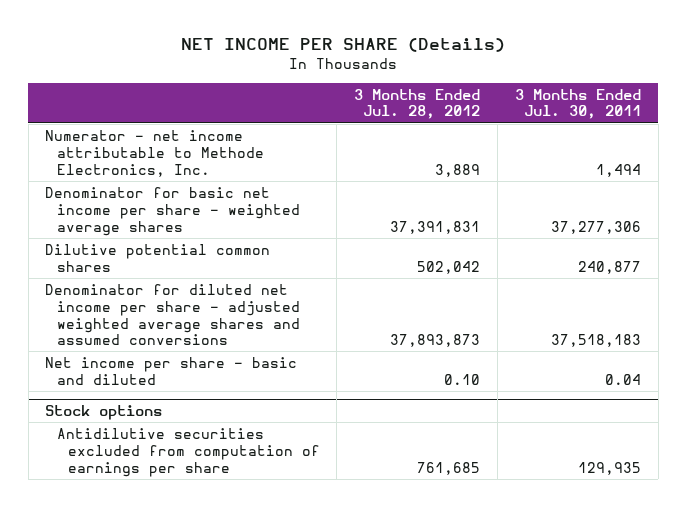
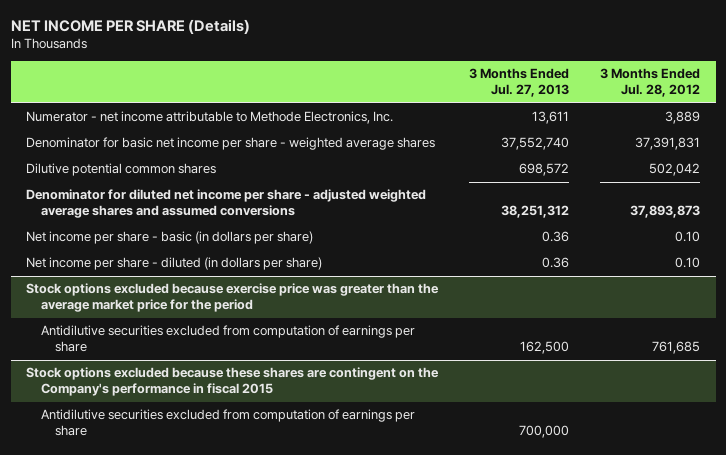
- | 3 Months Ended Jul. 28, 2012 | 3 Months Ended Jul. 30, 2011
+ | 3 Months Ended Jul. 27, 2013 | 3 Months Ended Jul. 28, 2012
- Net income per share - basic and diluted | 0.10 | 0.04
- Stock options
+ Net income per share - basic (in dollars per share) | 0.36 | 0.10
+ Net income per share - diluted (in dollars per share) | 0.36 | 0.10
+ Stock options excluded because exercise price was greater than the average market price for the period
+ Stock options excluded because these shares are contingent on the Company's performance in fiscal 2015
+ Antidilutive securities excluded from computation of earnings per share | 700,000 |

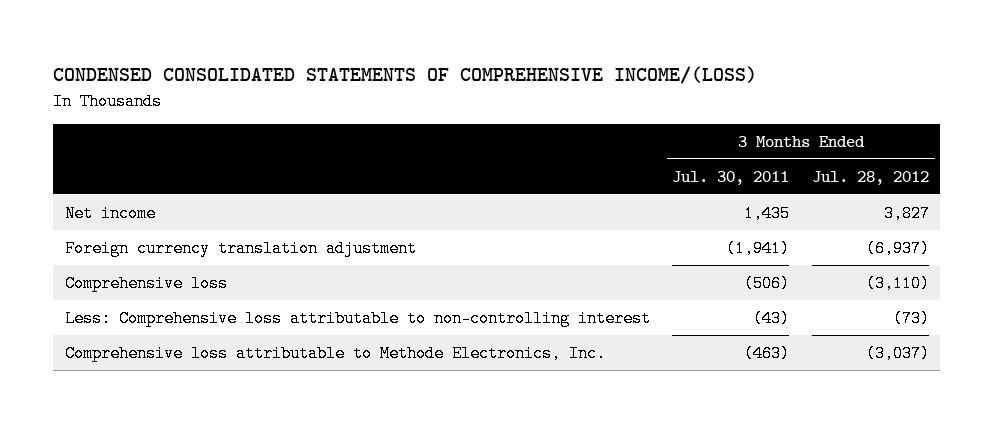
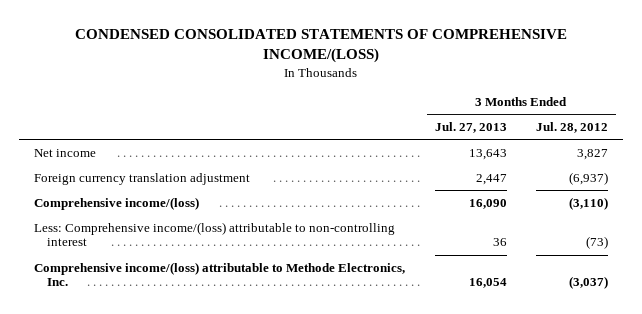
- | 3 Months Ended Jul. 30, 2011 | 3 Months Ended Jul. 28, 2012
+ | 3 Months Ended Jul. 27, 2013 | 3 Months Ended Jul. 28, 2012
- Comprehensive loss | (506) | (3,110)
- Less: Comprehensive loss attributable to non-controlling interest | (43) | (73)
- Comprehensive loss attributable to Methode Electronics, Inc. | (463) | (3,037)
+ Comprehensive income/(loss) | 16,090 | (3,110)
+ Less: Comprehensive income/(loss) attributable to non-controlling interest | 36 | (73)
+ Comprehensive income/(loss) attributable to Methode Electronics, Inc. | 16,054 | (3,037)

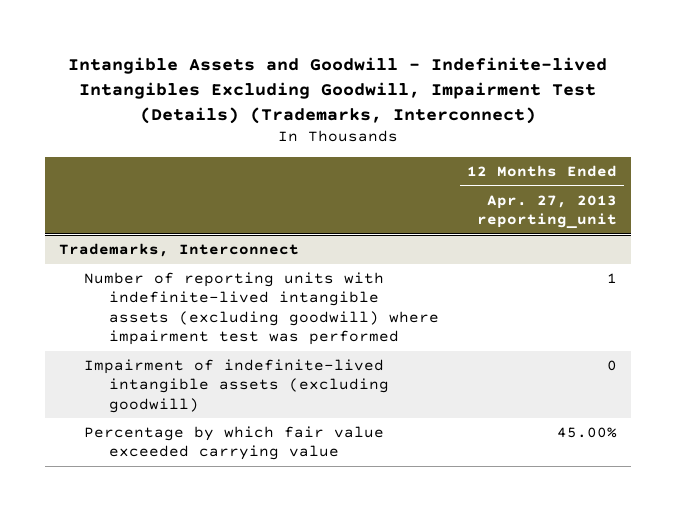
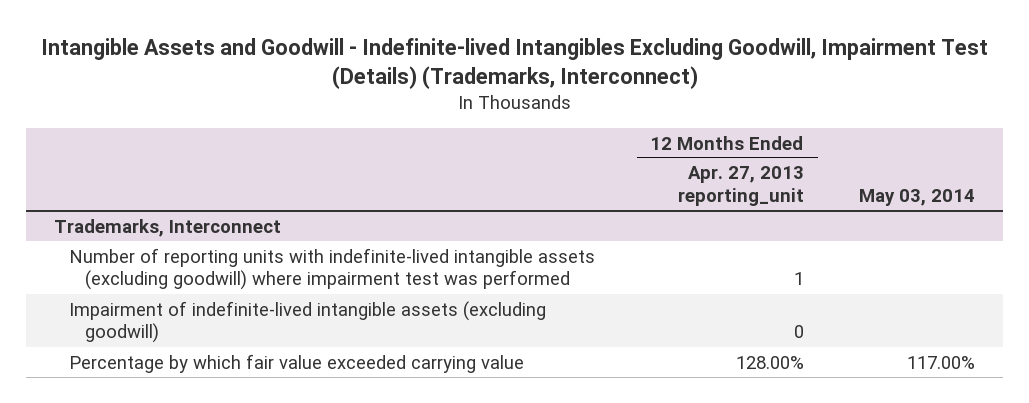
- | 12 Months Ended Apr. 27, 2013 reporting_unit
+ | 12 Months Ended Apr. 27, 2013 reporting_unit | May 03, 2014
@ Trademarks, Interconnect
- Percentage by which fair value exceeded carrying value | 45.00%
+ Percentage by which fair value exceeded carrying value | 128.00% | 117.00%

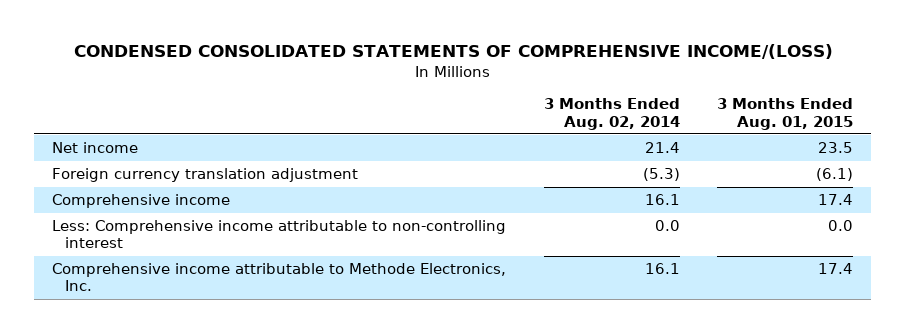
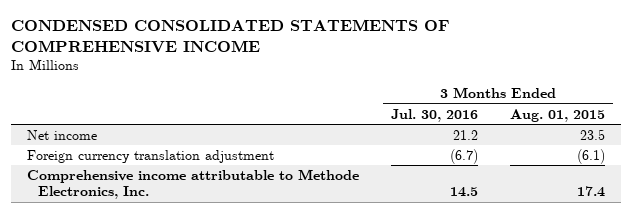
- CONDENSED CONSOLIDATED STATEMENTS OF COMPREHENSIVE INCOME/(LOSS)
+ CONDENSED CONSOLIDATED STATEMENTS OF COMPREHENSIVE INCOME
- | 3 Months Ended Aug. 02, 2014 | 3 Months Ended Aug. 01, 2015
+ | 3 Months Ended Jul. 30, 2016 | 3 Months Ended Aug. 01, 2015
- Comprehensive income | 16.1 | 17.4
- Less: Comprehensive income attributable to non-controlling interest | 0.0 | 0.0

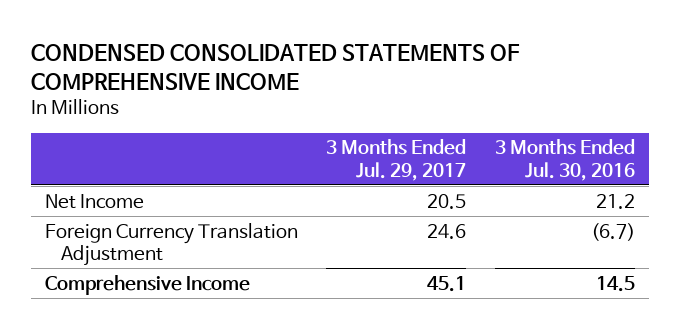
- | 3 Months Ended Jul. 30, 2016 | 3 Months Ended Aug. 01, 2015
+ | 3 Months Ended Jul. 29, 2017 | 3 Months Ended Jul. 30, 2016
- Net income | 21.2 | 23.5
- Foreign currency translation adjustment | (6.7) | (6.1)
- Comprehensive income attributable to Methode Electronics, Inc. | 14.5 | 17.4
+ Net Income | 20.5 | 21.2
+ Foreign Currency Translation Adjustment | 24.6 | (6.7)
+ Comprehensive Income | 45.1 | 14.5

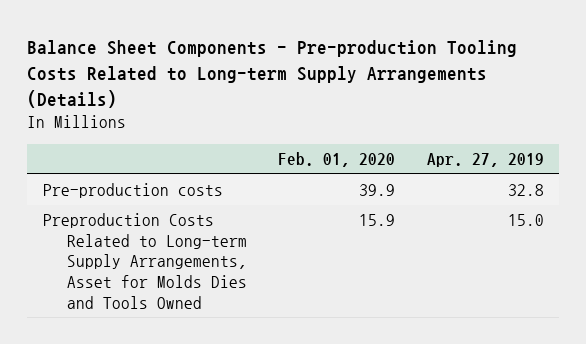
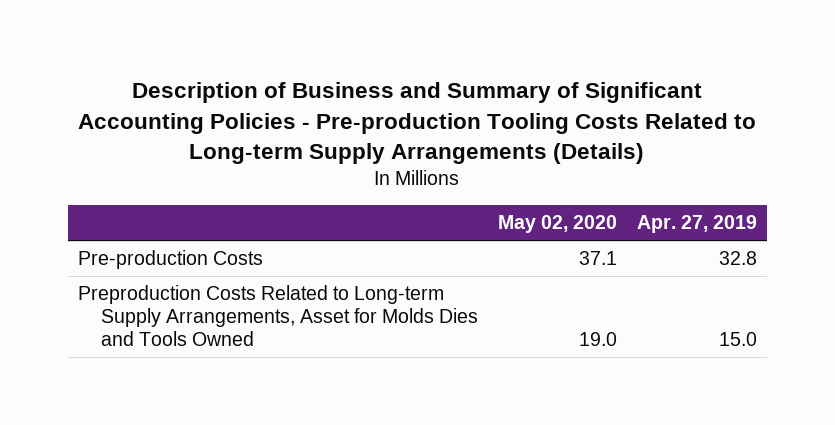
- Balance Sheet Components - Pre-production Tooling Costs Related to Long-term Supply Arrangements (Details)
+ Description of Business and Summary of Significant Accounting Policies - Pre-production Tooling Costs Related to Long-term Supply Arrangements (Details)
- | Feb. 01, 2020 | Apr. 27, 2019
+ | May 02, 2020 | Apr. 27, 2019
- Pre-production costs | 39.9 | 32.8
+ Pre-production Costs | 37.1 | 32.8

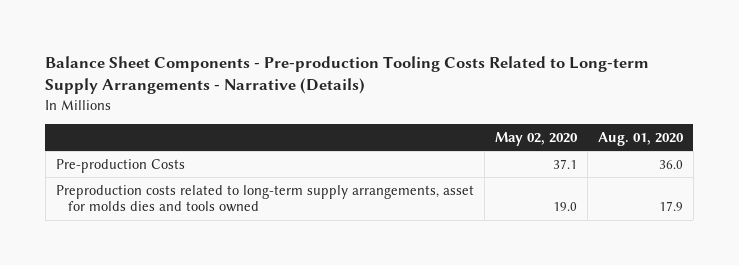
- Description of Business and Summary of Significant Accounting Policies - Pre-production Tooling Costs Related to Long-term Supply Arrangements (Details)
+ Balance Sheet Components - Pre-production Tooling Costs Related to Long-term Supply Arrangements - Narrative (Details)
- | May 02, 2020 | Apr. 27, 2019
+ | May 02, 2020 | Aug. 01, 2020
- Preproduction Costs Related to Long-term Supply Arrangements, Asset for Molds Dies and Tools Owned | 19.0 | 15.0
+ Preproduction costs related to long-term supply arrangements, asset for molds dies and tools owned | 19.0 | 17.9

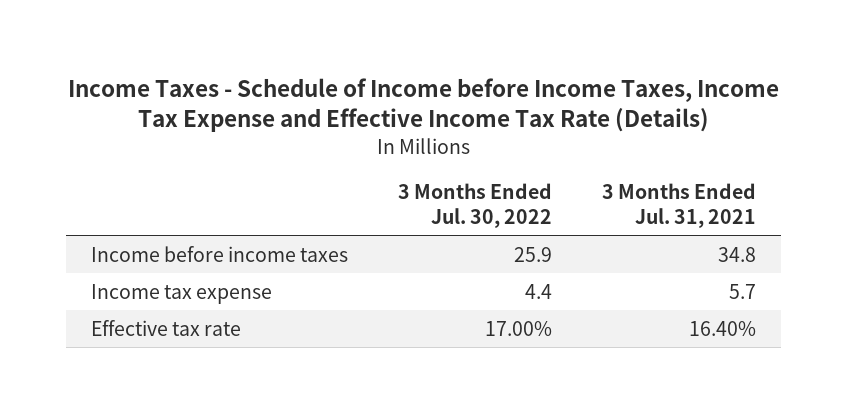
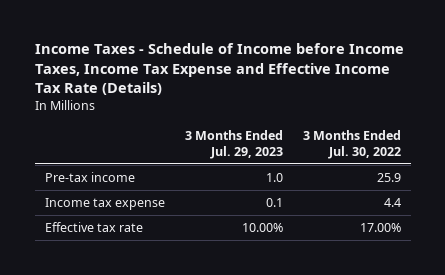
- | 3 Months Ended Jul. 30, 2022 | 3 Months Ended Jul. 31, 2021
+ | 3 Months Ended Jul. 29, 2023 | 3 Months Ended Jul. 30, 2022
- Income before income taxes | 25.9 | 34.8
+ Pre-tax income | 1.0 | 25.9

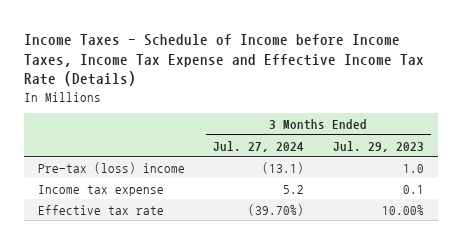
- | 3 Months Ended Jul. 29, 2023 | 3 Months Ended Jul. 30, 2022
+ | 3 Months Ended Jul. 27, 2024 | 3 Months Ended Jul. 29, 2023
- Pre-tax income | 1.0 | 25.9
+ Pre-tax (loss) income | (13.1) | 1.0

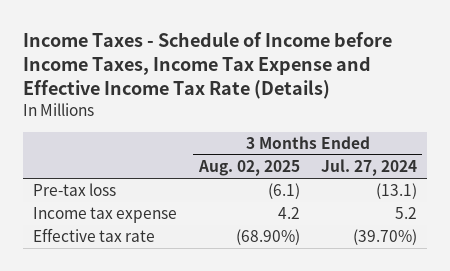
- | 3 Months Ended Jul. 27, 2024 | 3 Months Ended Jul. 29, 2023
+ | 3 Months Ended Aug. 02, 2025 | 3 Months Ended Jul. 27, 2024
- Pre-tax (loss) income | (13.1) | 1.0
+ Pre-tax loss | (6.1) | (13.1)

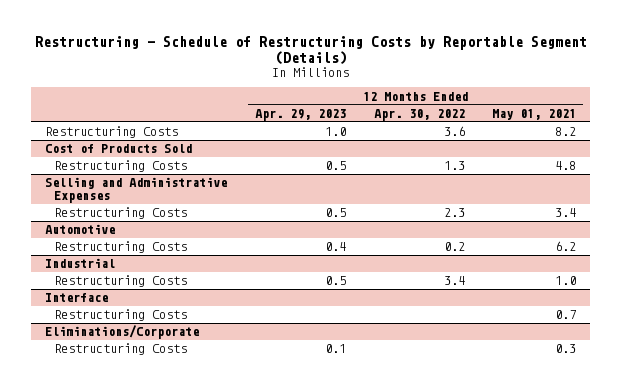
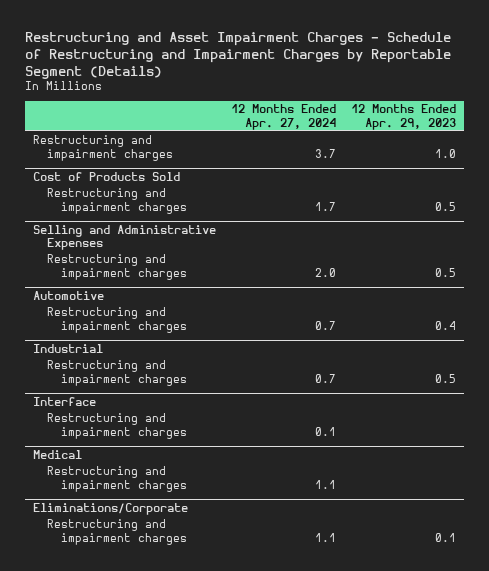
- Restructuring - Schedule of Restructuring Costs by Reportable Segment (Details)
+ Restructuring and Asset Impairment Charges - Schedule of Restructuring and Impairment Charges by Reportable Segment (Details)
- | 12 Months Ended Apr. 29, 2023 | 12 Months Ended Apr. 30, 2022 | 12 Months Ended May 01, 2021
+ | 12 Months Ended Apr. 27, 2024 | 12 Months Ended Apr. 29, 2023
- Restructuring Costs | 1.0 | 3.6 | 8.2
+ Restructuring and impairment charges | 3.7 | 1.0
@ Cost of Products Sold
- Restructuring Costs | 0.5 | 1.3 | 4.8
+ Restructuring and impairment charges | 1.7 | 0.5
@ Selling and Administrative Expenses
- Restructuring Costs | 0.5 | 2.3 | 3.4
+ Restructuring and impairment charges | 2.0 | 0.5
@ Automotive
- Restructuring Costs | 0.4 | 0.2 | 6.2
+ Restructuring and impairment charges | 0.7 | 0.4
@ Industrial
- Restructuring Costs | 0.5 | 3.4 | 1.0
+ Restructuring and impairment charges | 0.7 | 0.5
@ Interface
- Restructuring Costs | | | 0.7
+ Restructuring and impairment charges | 0.1 |
+ Medical
+ Restructuring and impairment charges | 1.1 |
@ Eliminations/Corporate
- Restructuring Costs | 0.1 | | 0.3
+ Restructuring and impairment charges | 1.1 | 0.1

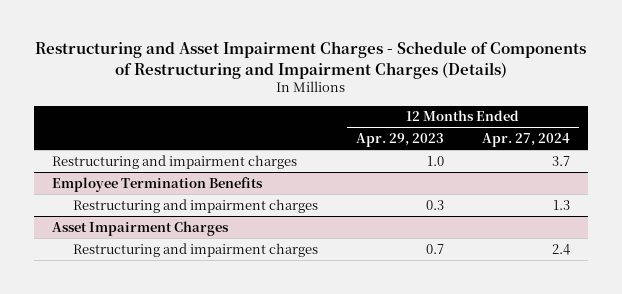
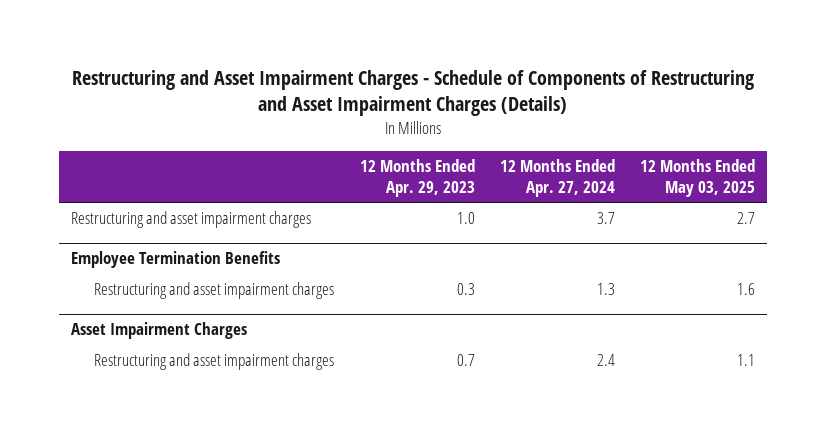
- Restructuring and Asset Impairment Charges - Schedule of Components of Restructuring and Impairment Charges (Details)
+ Restructuring and Asset Impairment Charges - Schedule of Components of Restructuring and Asset Impairment Charges (Details)
- | 12 Months Ended Apr. 29, 2023 | 12 Months Ended Apr. 27, 2024
+ | 12 Months Ended Apr. 29, 2023 | 12 Months Ended Apr. 27, 2024 | 12 Months Ended May 03, 2025
- Restructuring and impairment charges | 1.0 | 3.7
+ Restructuring and asset impairment charges | 1.0 | 3.7 | 2.7
@ Employee Termination Benefits
- Restructuring and impairment charges | 0.3 | 1.3
+ Restructuring and asset impairment charges | 0.3 | 1.3 | 1.6
@ Asset Impairment Charges
- Restructuring and impairment charges | 0.7 | 2.4
+ Restructuring and asset impairment charges | 0.7 | 2.4 | 1.1

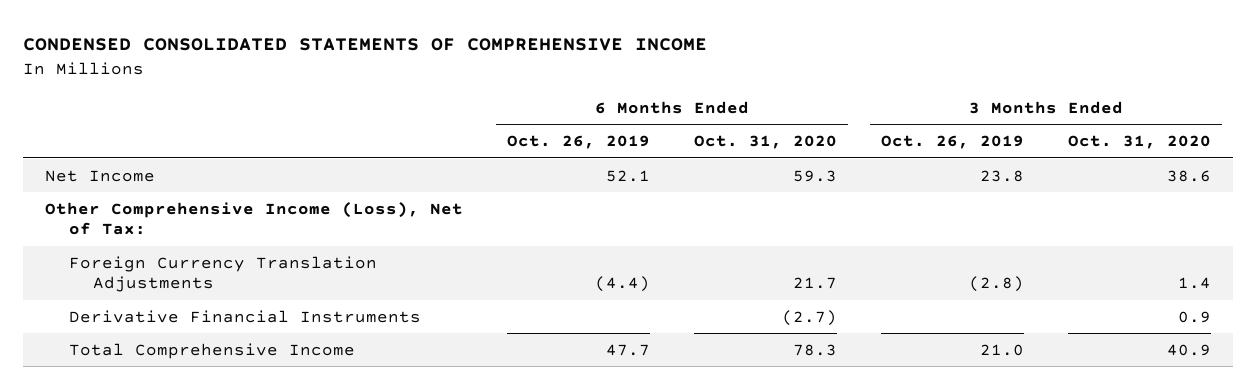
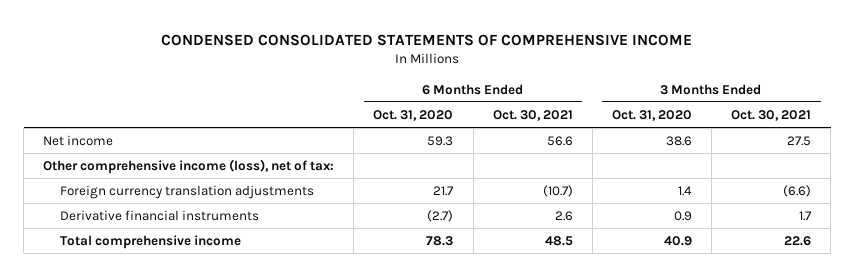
- | 6 Months Ended Oct. 26, 2019 | 6 Months Ended Oct. 31, 2020 | 3 Months Ended Oct. 26, 2019 | 3 Months Ended Oct. 31, 2020
+ | 6 Months Ended Oct. 31, 2020 | 6 Months Ended Oct. 30, 2021 | 3 Months Ended Oct. 31, 2020 | 3 Months Ended Oct. 30, 2021
- Net Income | 52.1 | 59.3 | 23.8 | 38.6
- Other Comprehensive Income (Loss), Net of Tax:
- Foreign Currency Translation Adjustments | (4.4) | 21.7 | (2.8) | 1.4
- Derivative Financial Instruments | | (2.7) | | 0.9
- Total Comprehensive Income | 47.7 | 78.3 | 21.0 | 40.9
+ Net income | 59.3 | 56.6 | 38.6 | 27.5
+ Other comprehensive income (loss), net of tax:
+ Foreign currency translation adjustments | 21.7 | (10.7) | 1.4 | (6.6)
+ Derivative financial instruments | (2.7) | 2.6 | 0.9 | 1.7
+ Total comprehensive income | 78.3 | 48.5 | 40.9 | 22.6

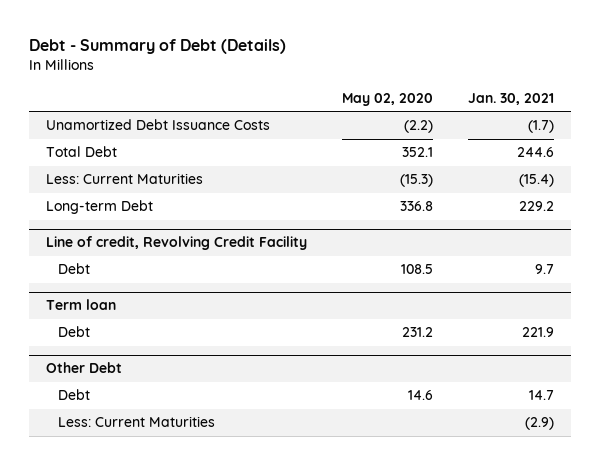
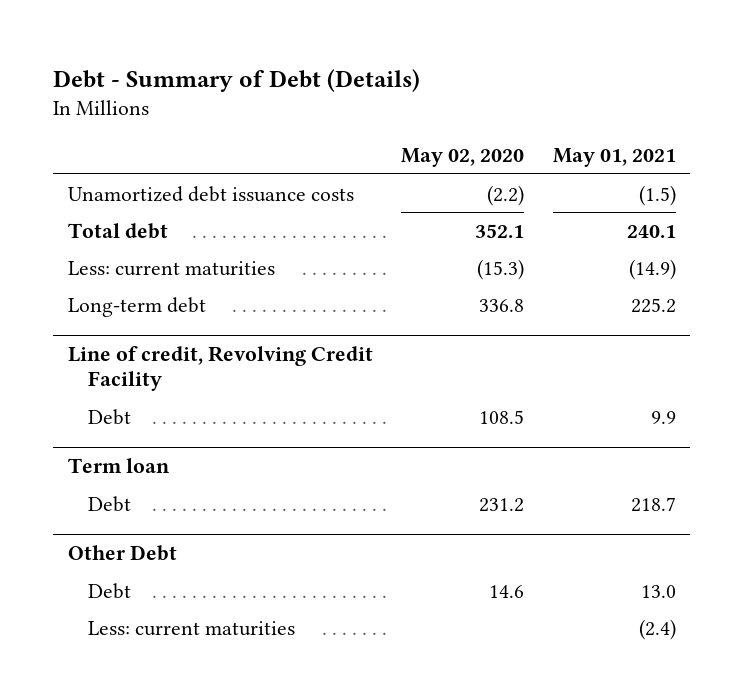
- | May 02, 2020 | Jan. 30, 2021
+ | May 02, 2020 | May 01, 2021
- Unamortized Debt Issuance Costs | (2.2) | (1.7)
- Total Debt | 352.1 | 244.6
- Less: Current Maturities | (15.3) | (15.4)
- Long-term Debt | 336.8 | 229.2
+ Unamortized debt issuance costs | (2.2) | (1.5)
+ Total debt | 352.1 | 240.1
+ Less: current maturities | (15.3) | (14.9)
+ Long-term debt | 336.8 | 225.2
@ Other Debt
- Less: Current Maturities | | (2.9)
+ Less: current maturities | | (2.4)

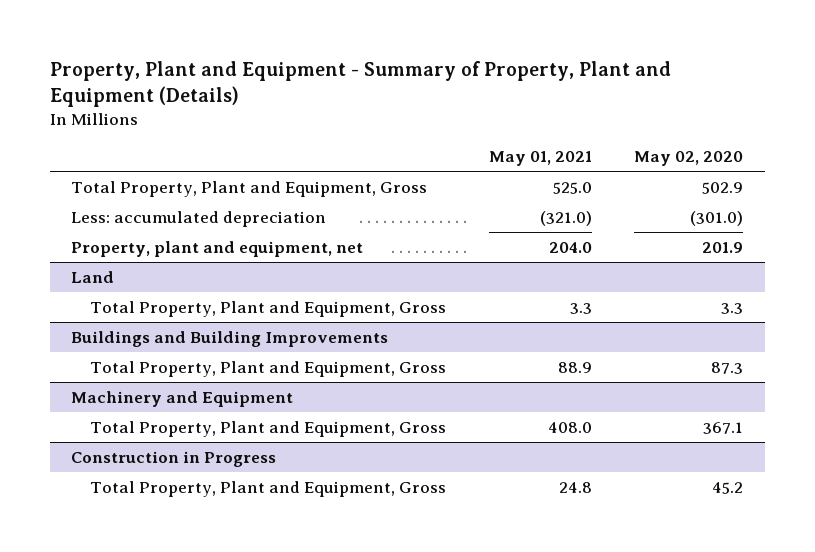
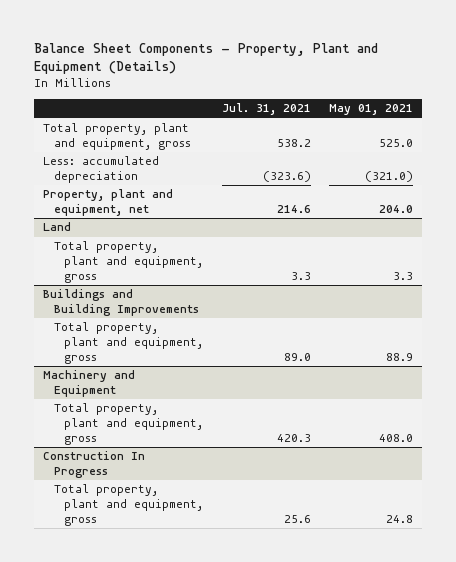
- Property, Plant and Equipment - Summary of Property, Plant and Equipment (Details)
+ Balance Sheet Components - Property, Plant and Equipment (Details)
- | May 01, 2021 | May 02, 2020
+ | Jul. 31, 2021 | May 01, 2021
- Total Property, Plant and Equipment, Gross | 525.0 | 502.9
+ Total property, plant and equipment, gross | 538.2 | 525.0
@ Land
- Total Property, Plant and Equipment, Gross | 3.3 | 3.3
+ Total property, plant and equipment, gross | 3.3 | 3.3
@ Buildings and Building Improvements
- Total Property, Plant and Equipment, Gross | 88.9 | 87.3
+ Total property, plant and equipment, gross | 89.0 | 88.9
@ Machinery and Equipment
- Total Property, Plant and Equipment, Gross | 408.0 | 367.1
- Construction in Progress
- Total Property, Plant and Equipment, Gross | 24.8 | 45.2
@ Machinery and Equipment
+ Total property, plant and equipment, gross | 420.3 | 408.0
+ Construction In Progress
+ Total property, plant and equipment, gross | 25.6 | 24.8

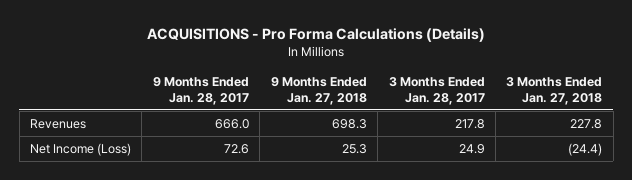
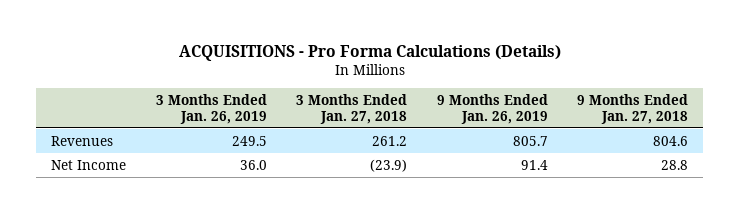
- | 9 Months Ended Jan. 28, 2017 | 9 Months Ended Jan. 27, 2018 | 3 Months Ended Jan. 28, 2017 | 3 Months Ended Jan. 27, 2018
+ | 3 Months Ended Jan. 26, 2019 | 3 Months Ended Jan. 27, 2018 | 9 Months Ended Jan. 26, 2019 | 9 Months Ended Jan. 27, 2018
- Revenues | 666.0 | 698.3 | 217.8 | 227.8
- Net Income (Loss) | 72.6 | 25.3 | 24.9 | (24.4)
+ Revenues | 249.5 | 261.2 | 805.7 | 804.6
+ Net Income | 36.0 | (23.9) | 91.4 | 28.8

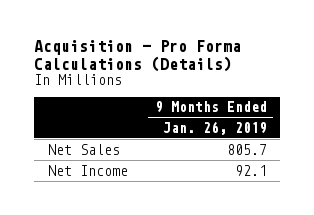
- ACQUISITIONS - Pro Forma Calculations (Details)
+ Acquisition - Pro Forma Calculations (Details)
- | 3 Months Ended Jan. 26, 2019 | 3 Months Ended Jan. 27, 2018 | 9 Months Ended Jan. 26, 2019 | 9 Months Ended Jan. 27, 2018
+ | 9 Months Ended Jan. 26, 2019
- Revenues | 249.5 | 261.2 | 805.7 | 804.6
- Net Income | 36.0 | (23.9) | 91.4 | 28.8
+ Net Sales | 805.7
+ Net Income | 92.1

